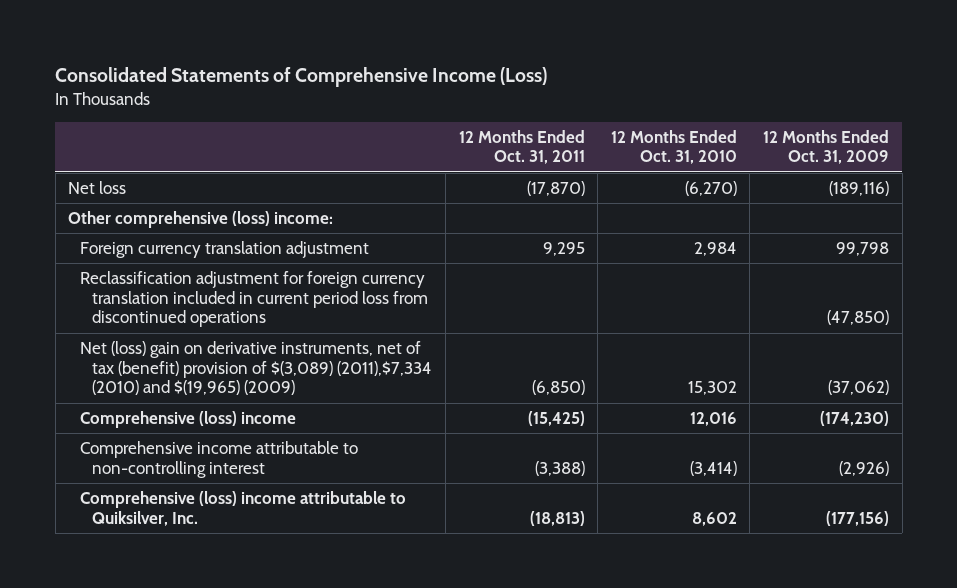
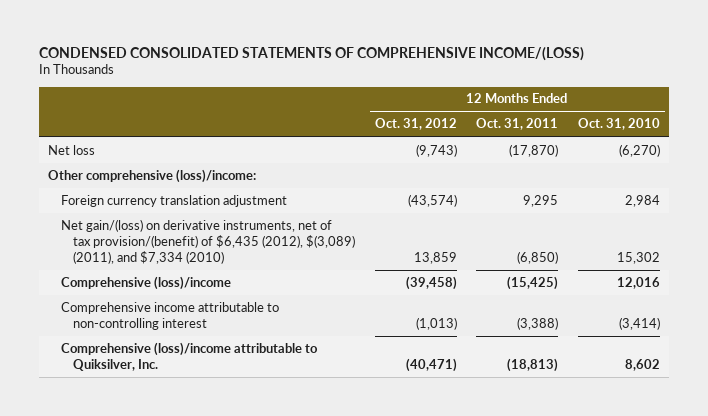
- Consolidated Statements of Comprehensive Income (Loss)
+ CONDENSED CONSOLIDATED STATEMENTS OF COMPREHENSIVE INCOME/(LOSS)
- | 12 Months Ended Oct. 31, 2011 | 12 Months Ended Oct. 31, 2010 | 12 Months Ended Oct. 31, 2009
+ | 12 Months Ended Oct. 31, 2012 | 12 Months Ended Oct. 31, 2011 | 12 Months Ended Oct. 31, 2010
- Other comprehensive (loss) income:
+ Other comprehensive (loss)/income:
- Reclassification adjustment for foreign currency translation included in current period loss from discontinued operations | | | (47,850)
- Net (loss) gain on derivative instruments, net of tax (benefit) provision of $(3,089) (2011),$7,334 (2010) and $(19,965) (2009) | (6,850) | 15,302 | (37,062)
- Comprehensive (loss) income | (15,425) | 12,016 | (174,230)
+ Net gain/(loss) on derivative instruments, net of tax provision/(benefit) of $6,435 (2012), $(3,089) (2011), and $7,334 (2010) | 13,859 | (6,850) | 15,302
+ Comprehensive (loss)/income | (39,458) | (15,425) | 12,016
- Comprehensive (loss) income attributable to Quiksilver, Inc. | (18,813) | 8,602 | (177,156)
+ Comprehensive (loss)/income attributable to Quiksilver, Inc. | (40,471) | (18,813) | 8,602

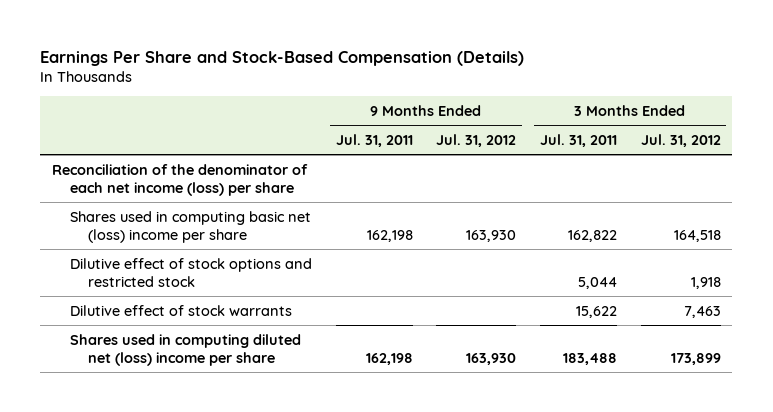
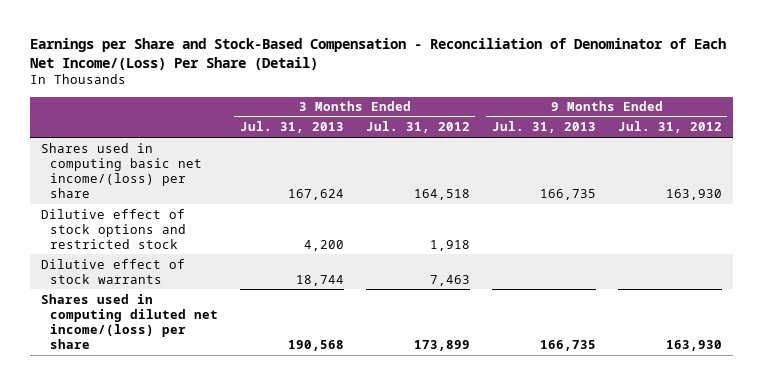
- Earnings Per Share and Stock-Based Compensation (Details)
+ Earnings per Share and Stock-Based Compensation - Reconciliation of Denominator of Each Net Income/(Loss) Per Share (Detail)
- | 9 Months Ended Jul. 31, 2011 | 9 Months Ended Jul. 31, 2012 | 3 Months Ended Jul. 31, 2011 | 3 Months Ended Jul. 31, 2012
+ | 3 Months Ended Jul. 31, 2013 | 3 Months Ended Jul. 31, 2012 | 9 Months Ended Jul. 31, 2013 | 9 Months Ended Jul. 31, 2012
- Reconciliation of the denominator of each net income (loss) per share
- Shares used in computing basic net (loss) income per share | 162,198 | 163,930 | 162,822 | 164,518
+ Shares used in computing basic net income/(loss) per share | 167,624 | 164,518 | 166,735 | 163,930
- Shares used in computing diluted net (loss) income per share | 162,198 | 163,930 | 183,488 | 173,899
+ Shares used in computing diluted net income/(loss) per share | 190,568 | 173,899 | 166,735 | 163,930

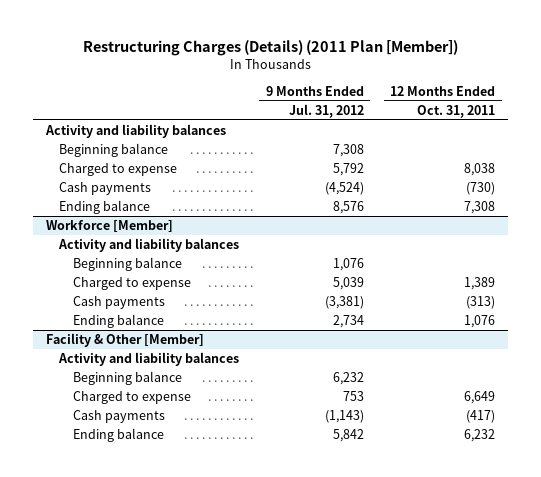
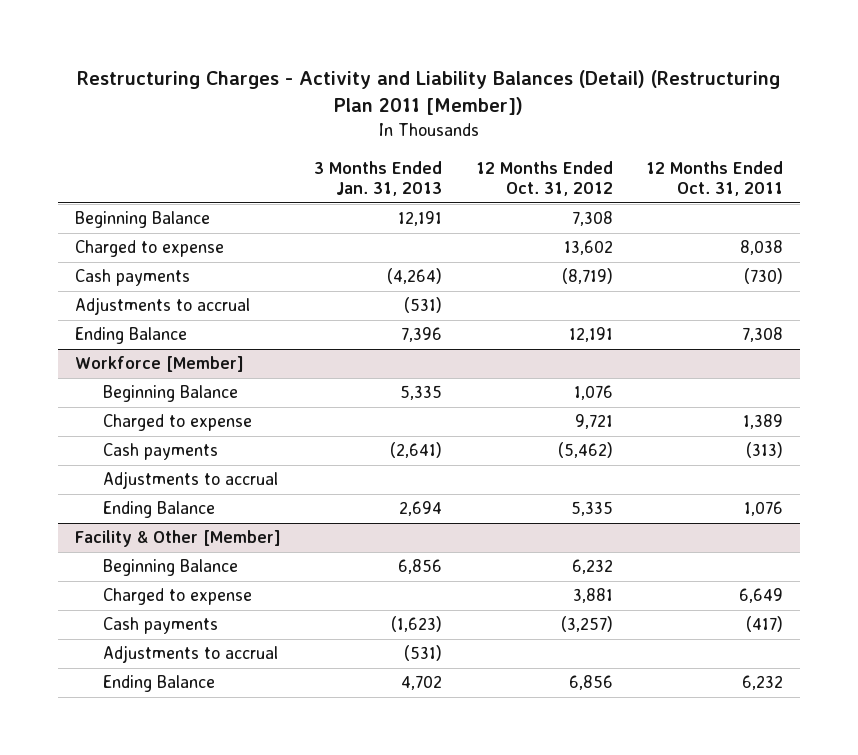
- Restructuring Charges (Details) (2011 Plan [Member])
+ Restructuring Charges - Activity and Liability Balances (Detail) (Restructuring Plan 2011 [Member])
- | 9 Months Ended Jul. 31, 2012 | 12 Months Ended Oct. 31, 2011
+ | 3 Months Ended Jan. 31, 2013 | 12 Months Ended Oct. 31, 2012 | 12 Months Ended Oct. 31, 2011
- Activity and liability balances
- Beginning balance | 7,308 |
+ Beginning Balance | 12,191 | 7,308 |
- Ending balance | 8,576 | 7,308
+ Adjustments to accrual | (531) | |
+ Ending Balance | 7,396 | 12,191 | 7,308
@ Workforce [Member]
- Activity and liability balances
- Beginning balance | 1,076 |
+ Beginning Balance | 5,335 | 1,076 |
- Ending balance | 2,734 | 1,076
+ Adjustments to accrual
+ Ending Balance | 2,694 | 5,335 | 1,076
@ Facility & Other [Member]
- Activity and liability balances
- Beginning balance | 6,232 |
+ Beginning Balance | 6,856 | 6,232 |
- Ending balance | 5,842 | 6,232
+ Adjustments to accrual | (531) | |
+ Ending Balance | 4,702 | 6,856 | 6,232

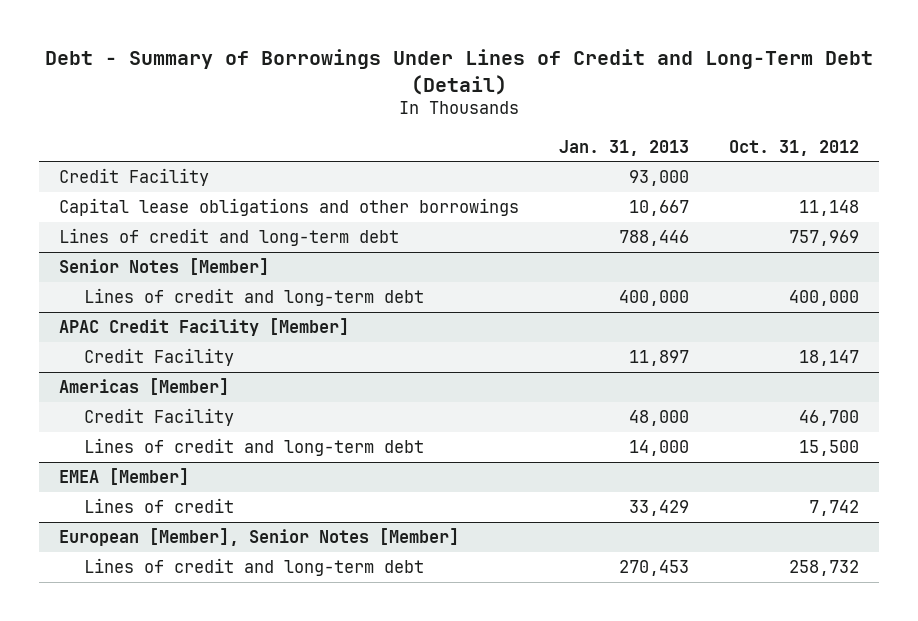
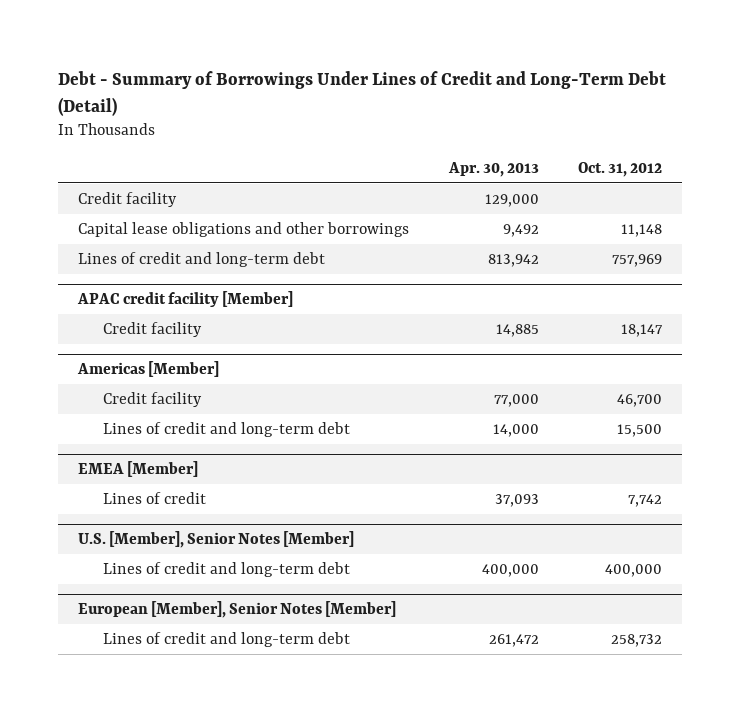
- | Jan. 31, 2013 | Oct. 31, 2012
+ | Apr. 30, 2013 | Oct. 31, 2012
- Credit Facility | 93,000 |
+ Credit facility | 129,000 |
- Senior Notes [Member]
- Lines of credit and long-term debt | 400,000 | 400,000
- APAC Credit Facility [Member]
- Credit Facility | 11,897 | 18,147
+ APAC credit facility [Member]
+ Credit facility | 14,885 | 18,147
@ Americas [Member]
- Credit Facility | 48,000 | 46,700
+ Credit facility | 77,000 | 46,700
+ U.S. [Member], Senior Notes [Member]
+ Lines of credit and long-term debt | 400,000 | 400,000

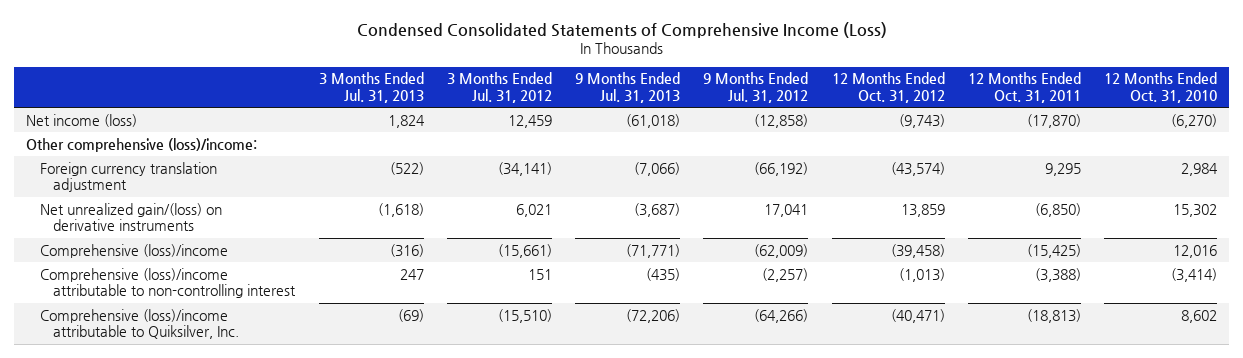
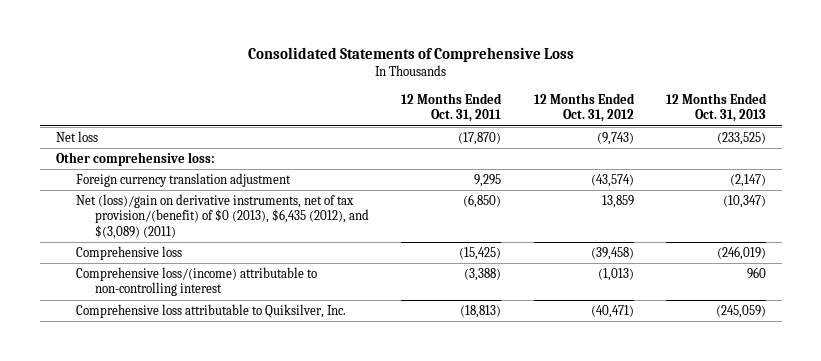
- Condensed Consolidated Statements of Comprehensive Income (Loss)
+ Consolidated Statements of Comprehensive Loss
- | 3 Months Ended Jul. 31, 2013 | 3 Months Ended Jul. 31, 2012 | 9 Months Ended Jul. 31, 2013 | 9 Months Ended Jul. 31, 2012 | 12 Months Ended Oct. 31, 2012 | 12 Months Ended Oct. 31, 2011 | 12 Months Ended Oct. 31, 2010
+ | 12 Months Ended Oct. 31, 2011 | 12 Months Ended Oct. 31, 2012 | 12 Months Ended Oct. 31, 2013
- Net income (loss) | 1,824 | 12,459 | (61,018) | (12,858) | (9,743) | (17,870) | (6,270)
- Other comprehensive (loss)/income:
+ Net loss | (17,870) | (9,743) | (233,525)
+ Other comprehensive loss:
- Net unrealized gain/(loss) on derivative instruments | (1,618) | 6,021 | (3,687) | 17,041 | 13,859 | (6,850) | 15,302
- Comprehensive (loss)/income | (316) | (15,661) | (71,771) | (62,009) | (39,458) | (15,425) | 12,016
- Comprehensive (loss)/income attributable to non-controlling interest | 247 | 151 | (435) | (2,257) | (1,013) | (3,388) | (3,414)
- Comprehensive (loss)/income attributable to Quiksilver, Inc. | (69) | (15,510) | (72,206) | (64,266) | (40,471) | (18,813) | 8,602
+ Net (loss)/gain on derivative instruments, net of tax provision/(benefit) of $0 (2013), $6,435 (2012), and $(3,089) (2011) | (6,850) | 13,859 | (10,347)
+ Comprehensive loss | (15,425) | (39,458) | (246,019)
+ Comprehensive loss/(income) attributable to non-controlling interest | (3,388) | (1,013) | 960
+ Comprehensive loss attributable to Quiksilver, Inc. | (18,813) | (40,471) | (245,059)

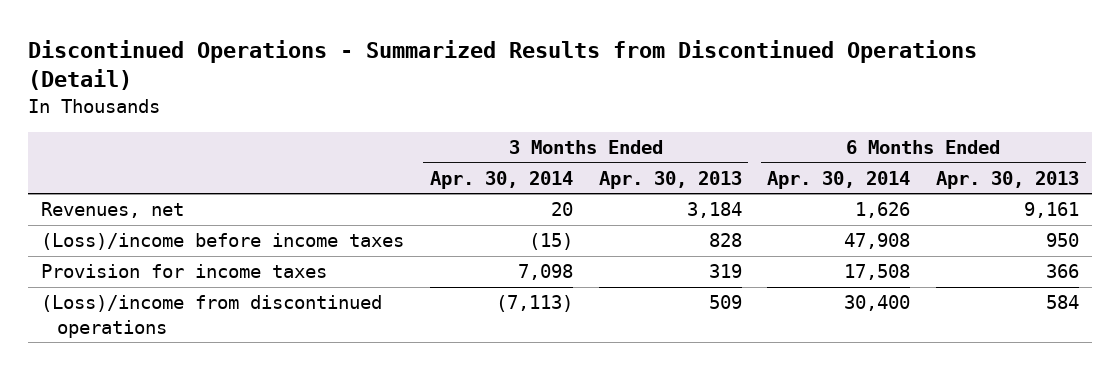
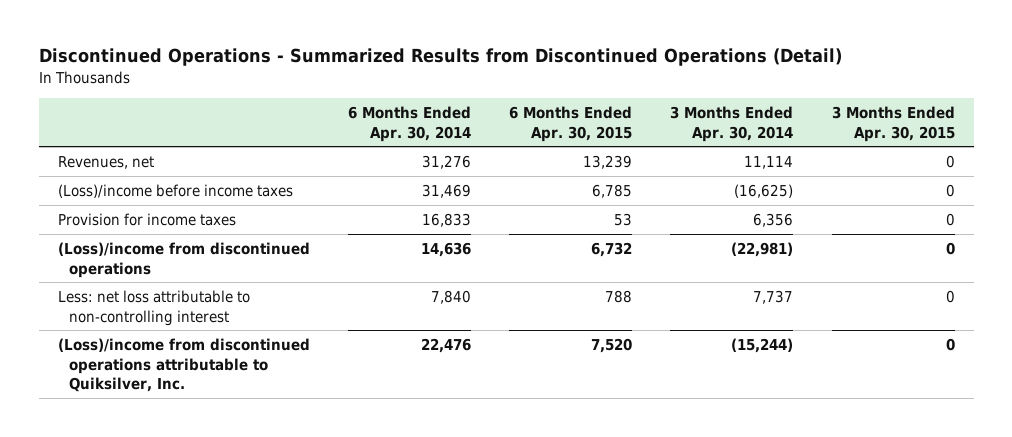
- | 3 Months Ended Apr. 30, 2014 | 3 Months Ended Apr. 30, 2013 | 6 Months Ended Apr. 30, 2014 | 6 Months Ended Apr. 30, 2013
+ | 6 Months Ended Apr. 30, 2014 | 6 Months Ended Apr. 30, 2015 | 3 Months Ended Apr. 30, 2014 | 3 Months Ended Apr. 30, 2015
- Revenues, net | 20 | 3,184 | 1,626 | 9,161
- (Loss)/income before income taxes | (15) | 828 | 47,908 | 950
- Provision for income taxes | 7,098 | 319 | 17,508 | 366
- (Loss)/income from discontinued operations | (7,113) | 509 | 30,400 | 584
+ Revenues, net | 31,276 | 13,239 | 11,114 | 0
+ (Loss)/income before income taxes | 31,469 | 6,785 | (16,625) | 0
+ Provision for income taxes | 16,833 | 53 | 6,356 | 0
+ (Loss)/income from discontinued operations | 14,636 | 6,732 | (22,981) | 0
+ Less: net loss attributable to non-controlling interest | 7,840 | 788 | 7,737 | 0
+ (Loss)/income from discontinued operations attributable to Quiksilver, Inc. | 22,476 | 7,520 | (15,244) | 0

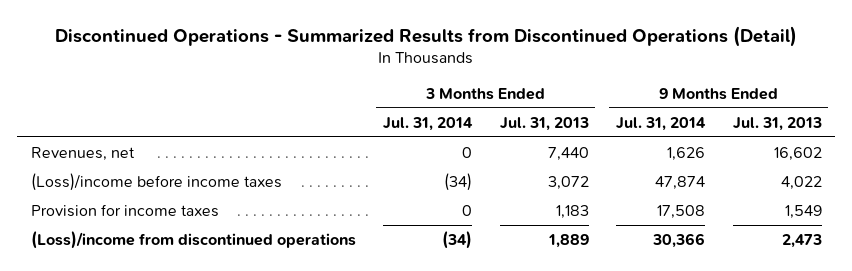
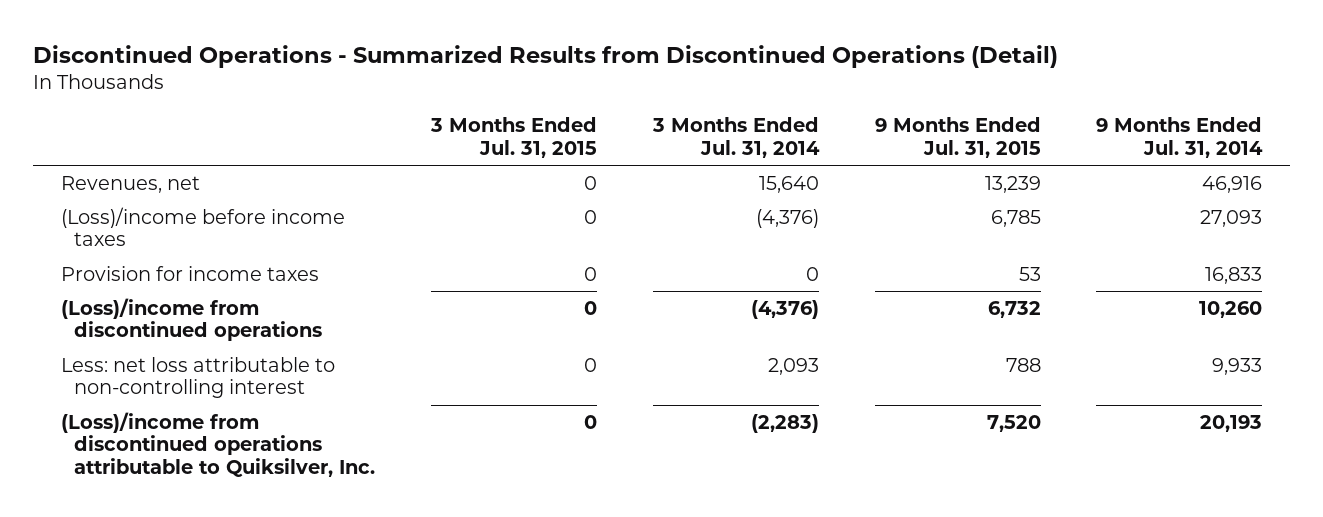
- | 3 Months Ended Jul. 31, 2014 | 3 Months Ended Jul. 31, 2013 | 9 Months Ended Jul. 31, 2014 | 9 Months Ended Jul. 31, 2013
+ | 3 Months Ended Jul. 31, 2015 | 3 Months Ended Jul. 31, 2014 | 9 Months Ended Jul. 31, 2015 | 9 Months Ended Jul. 31, 2014
- Revenues, net | 0 | 7,440 | 1,626 | 16,602
- (Loss)/income before income taxes | (34) | 3,072 | 47,874 | 4,022
- Provision for income taxes | 0 | 1,183 | 17,508 | 1,549
- (Loss)/income from discontinued operations | (34) | 1,889 | 30,366 | 2,473
+ Revenues, net | 0 | 15,640 | 13,239 | 46,916
+ (Loss)/income before income taxes | 0 | (4,376) | 6,785 | 27,093
+ Provision for income taxes | 0 | 0 | 53 | 16,833
+ (Loss)/income from discontinued operations | 0 | (4,376) | 6,732 | 10,260
+ Less: net loss attributable to non-controlling interest | 0 | 2,093 | 788 | 9,933
+ (Loss)/income from discontinued operations attributable to Quiksilver, Inc. | 0 | (2,283) | 7,520 | 20,193

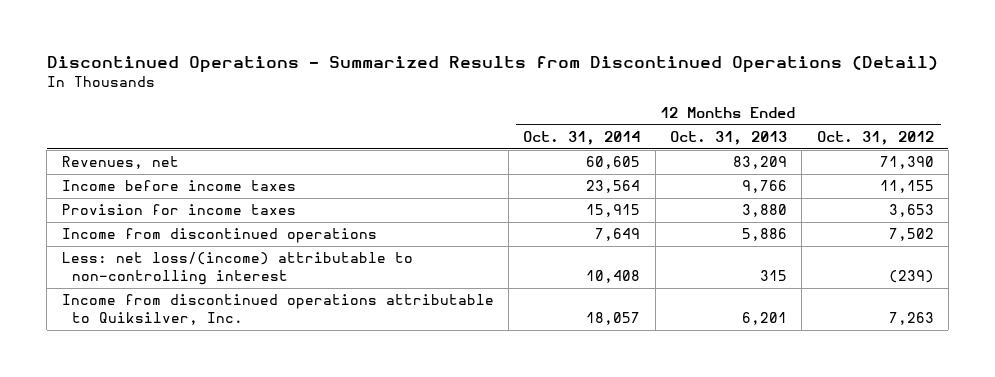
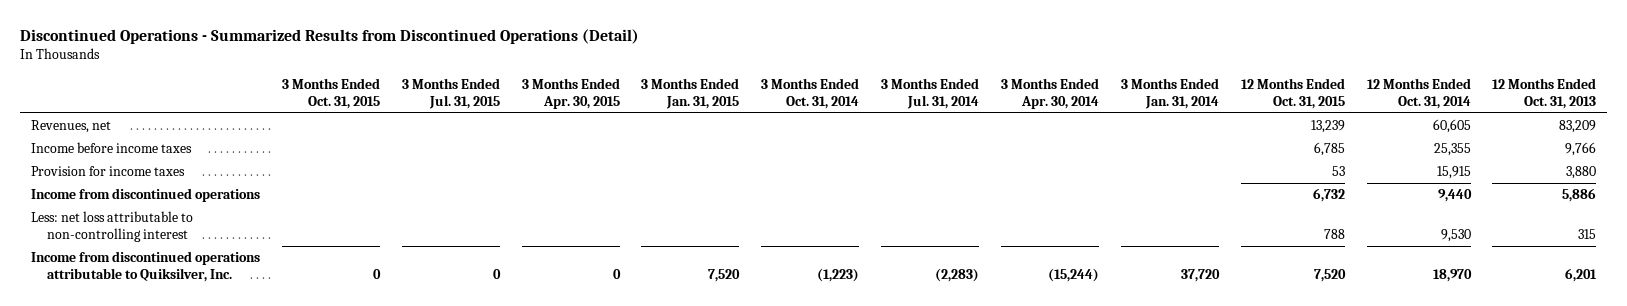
- | 12 Months Ended Oct. 31, 2014 | 12 Months Ended Oct. 31, 2013 | 12 Months Ended Oct. 31, 2012
+ | 3 Months Ended Oct. 31, 2015 | 3 Months Ended Jul. 31, 2015 | 3 Months Ended Apr. 30, 2015 | 3 Months Ended Jan. 31, 2015 | 3 Months Ended Oct. 31, 2014 | 3 Months Ended Jul. 31, 2014 | 3 Months Ended Apr. 30, 2014 | 3 Months Ended Jan. 31, 2014 | 12 Months Ended Oct. 31, 2015 | 12 Months Ended Oct. 31, 2014 | 12 Months Ended Oct. 31, 2013
- Income before income taxes | 23,564 | 9,766 | 11,155
+ Income before income taxes | | | | | | | | | 6,785 | 25,355 | 9,766
- Income from discontinued operations | 7,649 | 5,886 | 7,502
- Less: net loss/(income) attributable to non-controlling interest | 10,408 | 315 | (239)
- Income from discontinued operations attributable to Quiksilver, Inc. | 18,057 | 6,201 | 7,263
+ Income from discontinued operations | | | | | | | | | 6,732 | 9,440 | 5,886
+ Less: net loss attributable to non-controlling interest | | | | | | | | | 788 | 9,530 | 315
+ Income from discontinued operations attributable to Quiksilver, Inc. | 0 | 0 | 0 | 7,520 | (1,223) | (2,283) | (15,244) | 37,720 | 7,520 | 18,970 | 6,201

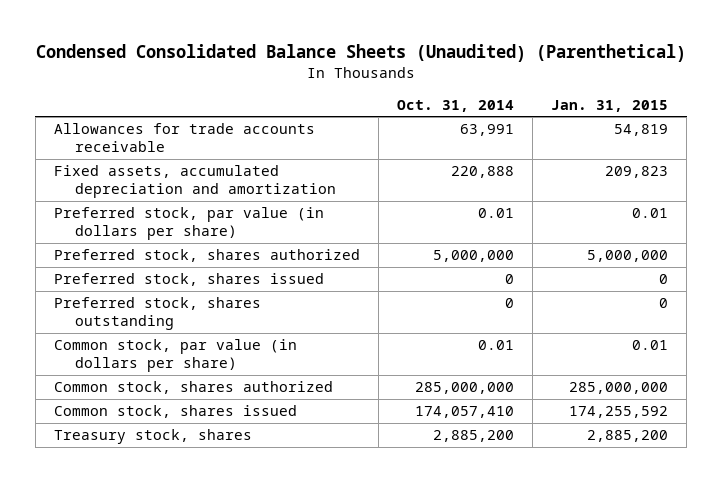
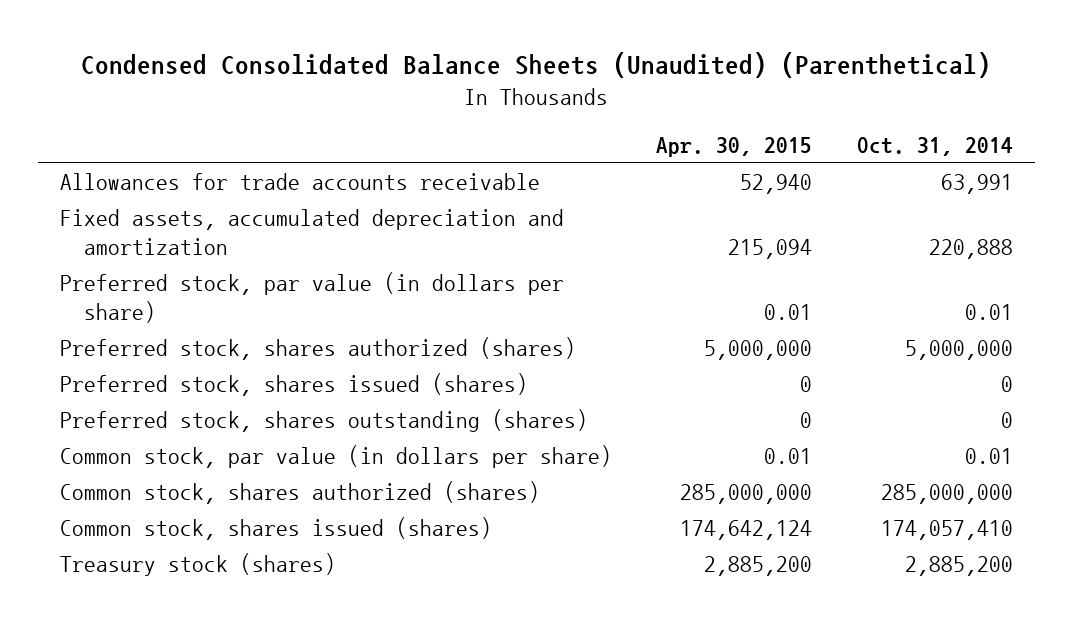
- | Oct. 31, 2014 | Jan. 31, 2015
+ | Apr. 30, 2015 | Oct. 31, 2014
- Preferred stock, shares authorized | 5,000,000 | 5,000,000
- Preferred stock, shares issued | 0 | 0
- Preferred stock, shares outstanding | 0 | 0
+ Preferred stock, shares authorized (shares) | 5,000,000 | 5,000,000
+ Preferred stock, shares issued (shares) | 0 | 0
+ Preferred stock, shares outstanding (shares) | 0 | 0
- Common stock, shares authorized | 285,000,000 | 285,000,000
- Common stock, shares issued | 174,057,410 | 174,255,592
- Treasury stock, shares | 2,885,200 | 2,885,200
+ Common stock, shares authorized (shares) | 285,000,000 | 285,000,000
+ Common stock, shares issued (shares) | 174,642,124 | 174,057,410
+ Treasury stock (shares) | 2,885,200 | 2,885,200

